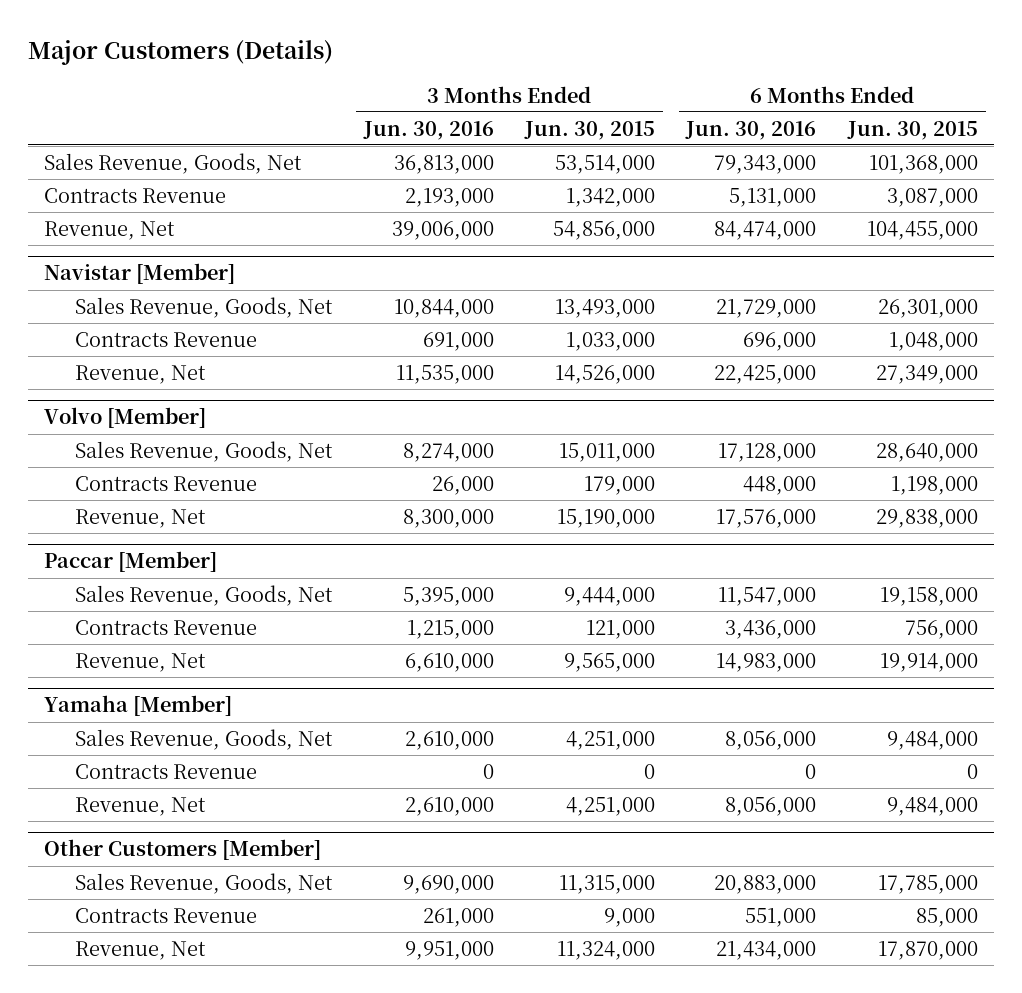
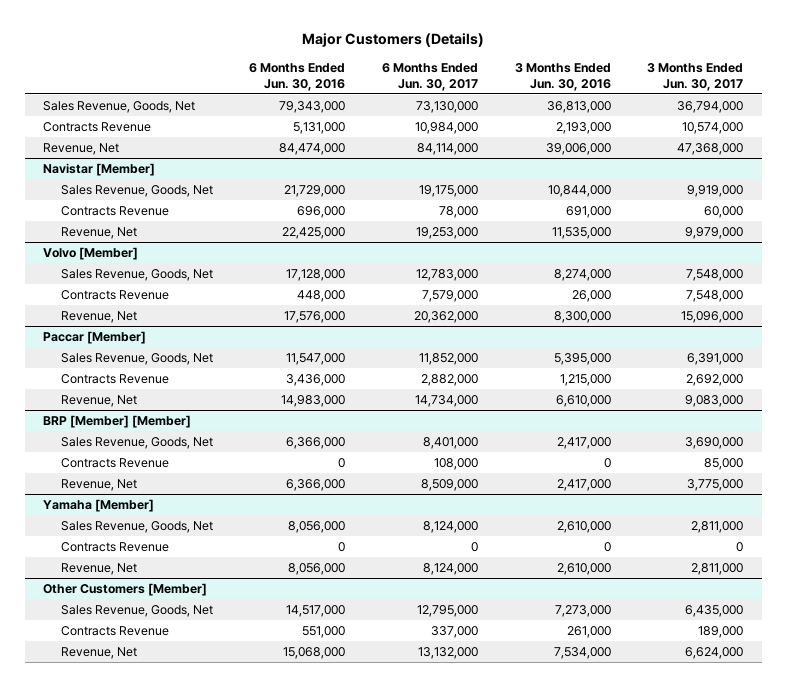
- | 3 Months Ended Jun. 30, 2016 | 3 Months Ended Jun. 30, 2015 | 6 Months Ended Jun. 30, 2016 | 6 Months Ended Jun. 30, 2015
+ | 6 Months Ended Jun. 30, 2016 | 6 Months Ended Jun. 30, 2017 | 3 Months Ended Jun. 30, 2016 | 3 Months Ended Jun. 30, 2017
+ BRP [Member] [Member]
+ Sales Revenue, Goods, Net | 6,366,000 | 8,401,000 | 2,417,000 | 3,690,000
+ Contracts Revenue | 0 | 108,000 | 0 | 85,000
+ Revenue, Net | 6,366,000 | 8,509,000 | 2,417,000 | 3,775,000
@ Other Customers [Member]
- Sales Revenue, Goods, Net | 9,690,000 | 11,315,000 | 20,883,000 | 17,785,000
+ Sales Revenue, Goods, Net | 14,517,000 | 12,795,000 | 7,273,000 | 6,435,000
- Revenue, Net | 9,951,000 | 11,324,000 | 21,434,000 | 17,870,000
+ Revenue, Net | 15,068,000 | 13,132,000 | 7,534,000 | 6,624,000

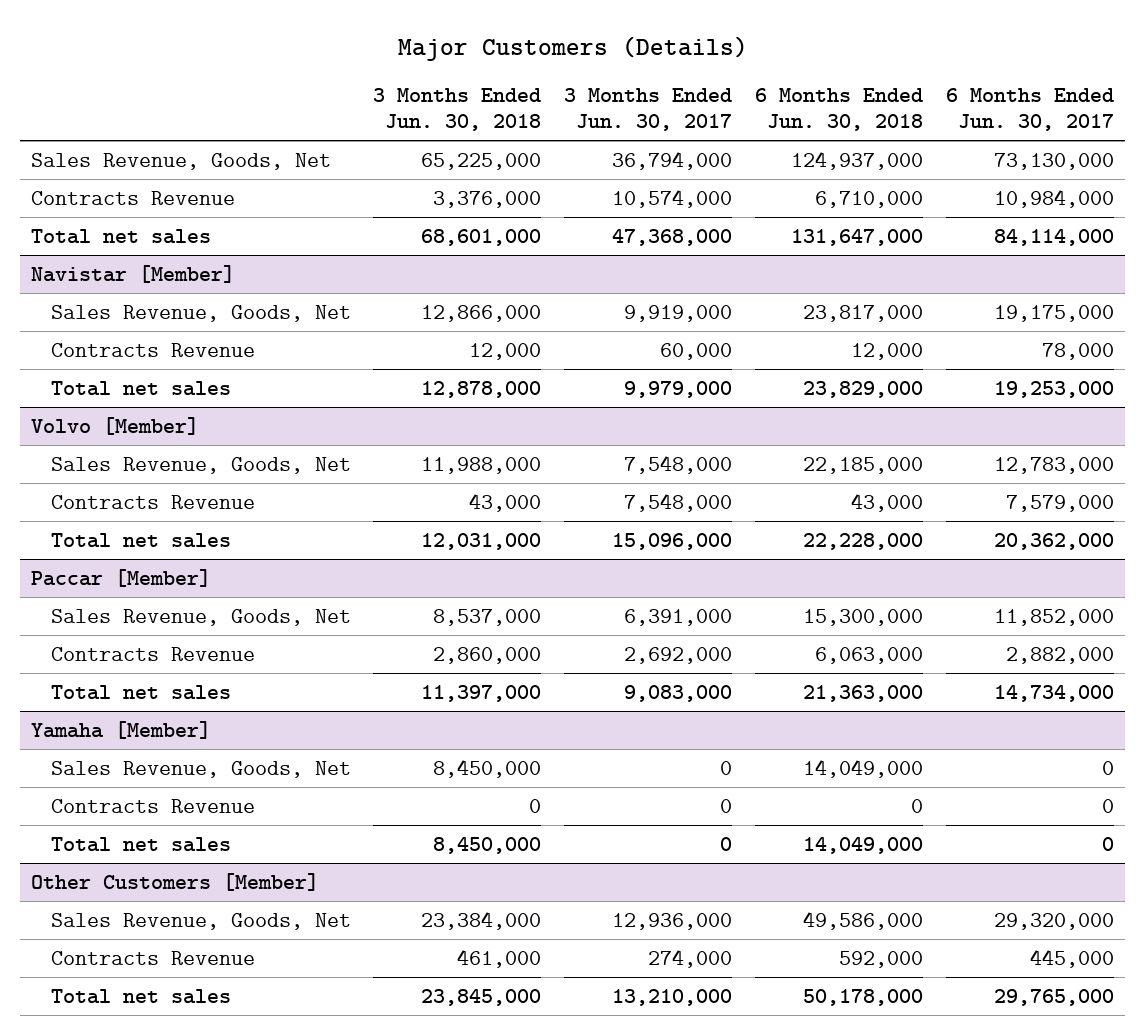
- | 6 Months Ended Jun. 30, 2016 | 6 Months Ended Jun. 30, 2017 | 3 Months Ended Jun. 30, 2016 | 3 Months Ended Jun. 30, 2017
+ | 3 Months Ended Jun. 30, 2018 | 3 Months Ended Jun. 30, 2017 | 6 Months Ended Jun. 30, 2018 | 6 Months Ended Jun. 30, 2017
- Revenue, Net | 84,474,000 | 84,114,000 | 39,006,000 | 47,368,000
+ Total net sales | 68,601,000 | 47,368,000 | 131,647,000 | 84,114,000
@ Navistar [Member]
- Revenue, Net | 22,425,000 | 19,253,000 | 11,535,000 | 9,979,000
+ Total net sales | 12,878,000 | 9,979,000 | 23,829,000 | 19,253,000
@ Volvo [Member]
- Revenue, Net | 17,576,000 | 20,362,000 | 8,300,000 | 15,096,000
+ Total net sales | 12,031,000 | 15,096,000 | 22,228,000 | 20,362,000
@ Paccar [Member]
- Revenue, Net | 14,983,000 | 14,734,000 | 6,610,000 | 9,083,000
- BRP [Member] [Member]
- Sales Revenue, Goods, Net | 6,366,000 | 8,401,000 | 2,417,000 | 3,690,000
- Contracts Revenue | 0 | 108,000 | 0 | 85,000
- Revenue, Net | 6,366,000 | 8,509,000 | 2,417,000 | 3,775,000
@ Paccar [Member]
+ Total net sales | 11,397,000 | 9,083,000 | 21,363,000 | 14,734,000
@ Yamaha [Member]
- Sales Revenue, Goods, Net | 8,056,000 | 8,124,000 | 2,610,000 | 2,811,000
+ Sales Revenue, Goods, Net | 8,450,000 | 0 | 14,049,000 | 0
- Revenue, Net | 8,056,000 | 8,124,000 | 2,610,000 | 2,811,000
+ Total net sales | 8,450,000 | 0 | 14,049,000 | 0
@ Other Customers [Member]
- Sales Revenue, Goods, Net | 14,517,000 | 12,795,000 | 7,273,000 | 6,435,000
- Contracts Revenue | 551,000 | 337,000 | 261,000 | 189,000
- Revenue, Net | 15,068,000 | 13,132,000 | 7,534,000 | 6,624,000
+ Sales Revenue, Goods, Net | 23,384,000 | 12,936,000 | 49,586,000 | 29,320,000
+ Contracts Revenue | 461,000 | 274,000 | 592,000 | 445,000
+ Total net sales | 23,845,000 | 13,210,000 | 50,178,000 | 29,765,000

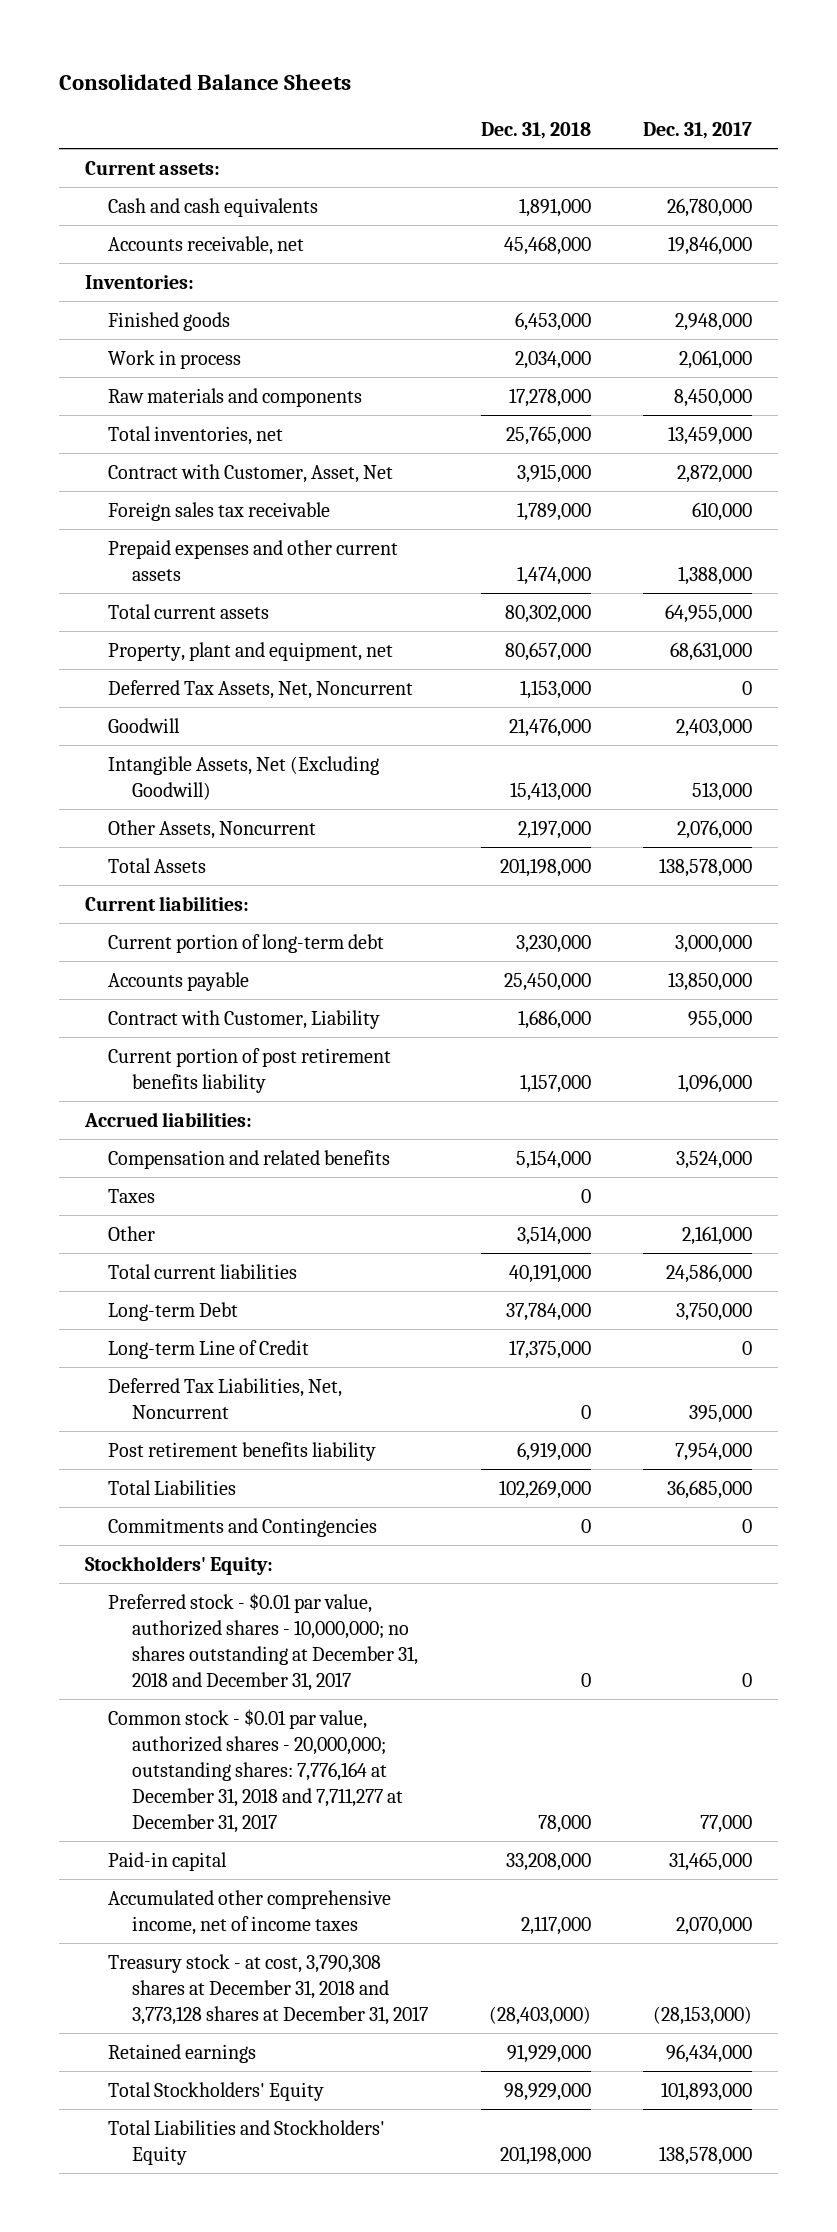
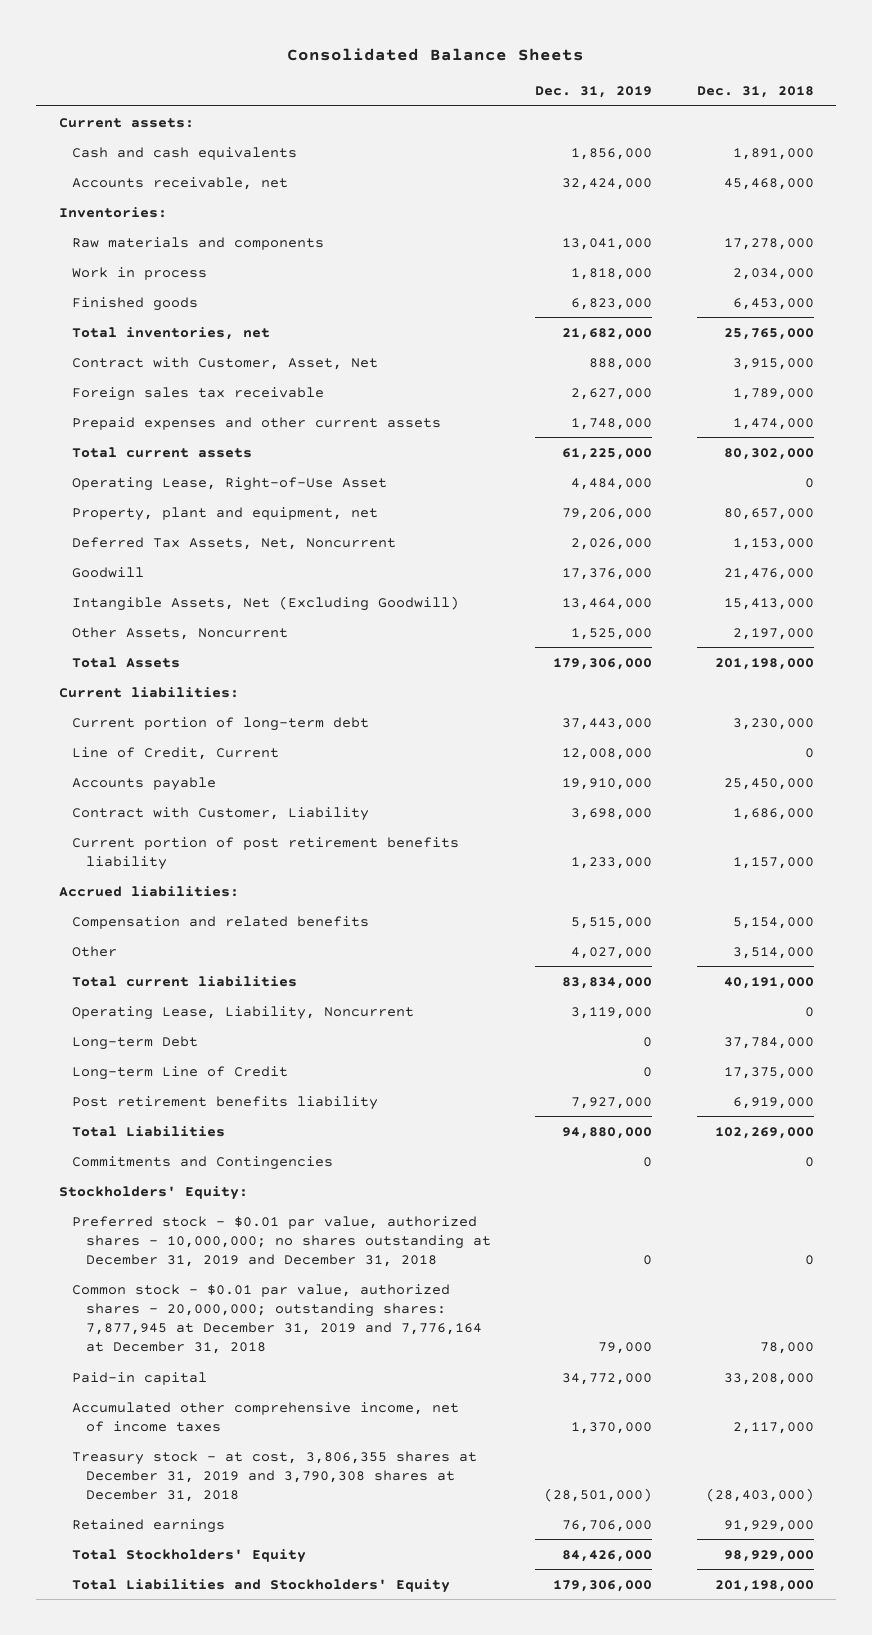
- | Dec. 31, 2018 | Dec. 31, 2017
+ | Dec. 31, 2019 | Dec. 31, 2018
moved down: Work in process | 1,818,000 | 2,034,000
moved down: Finished goods | 6,823,000 | 6,453,000
+ Operating Lease, Right-of-Use Asset | 4,484,000 | 0
+ Line of Credit, Current | 12,008,000 | 0
- Taxes | 0 |
+ Operating Lease, Liability, Noncurrent | 3,119,000 | 0
- Deferred Tax Liabilities, Net, Noncurrent | 0 | 395,000
- Preferred stock - $0.01 par value, authorized shares - 10,000,000; no shares outstanding at December 31, 2018 and December 31, 2017 | 0 | 0
- Common stock - $0.01 par value, authorized shares - 20,000,000; outstanding shares: 7,776,164 at December 31, 2018 and 7,711,277 at December 31, 2017 | 78,000 | 77,000
+ Preferred stock - $0.01 par value, authorized shares - 10,000,000; no shares outstanding at December 31, 2019 and December 31, 2018 | 0 | 0
+ Common stock - $0.01 par value, authorized shares - 20,000,000; outstanding shares: 7,877,945 at December 31, 2019 and 7,776,164 at December 31, 2018 | 79,000 | 78,000
- Treasury stock - at cost, 3,790,308 shares at December 31, 2018 and 3,773,128 shares at December 31, 2017 | (28,403,000) | (28,153,000)
+ Treasury stock - at cost, 3,806,355 shares at December 31, 2019 and 3,790,308 shares at December 31, 2018 | (28,501,000) | (28,403,000)

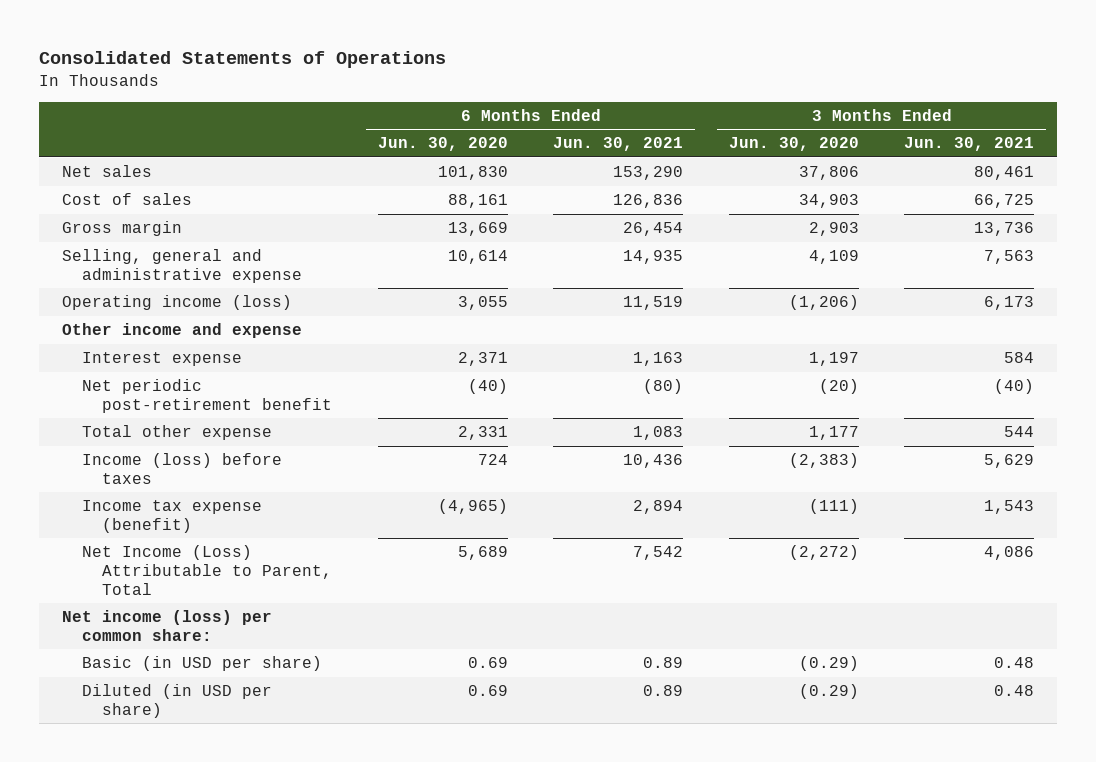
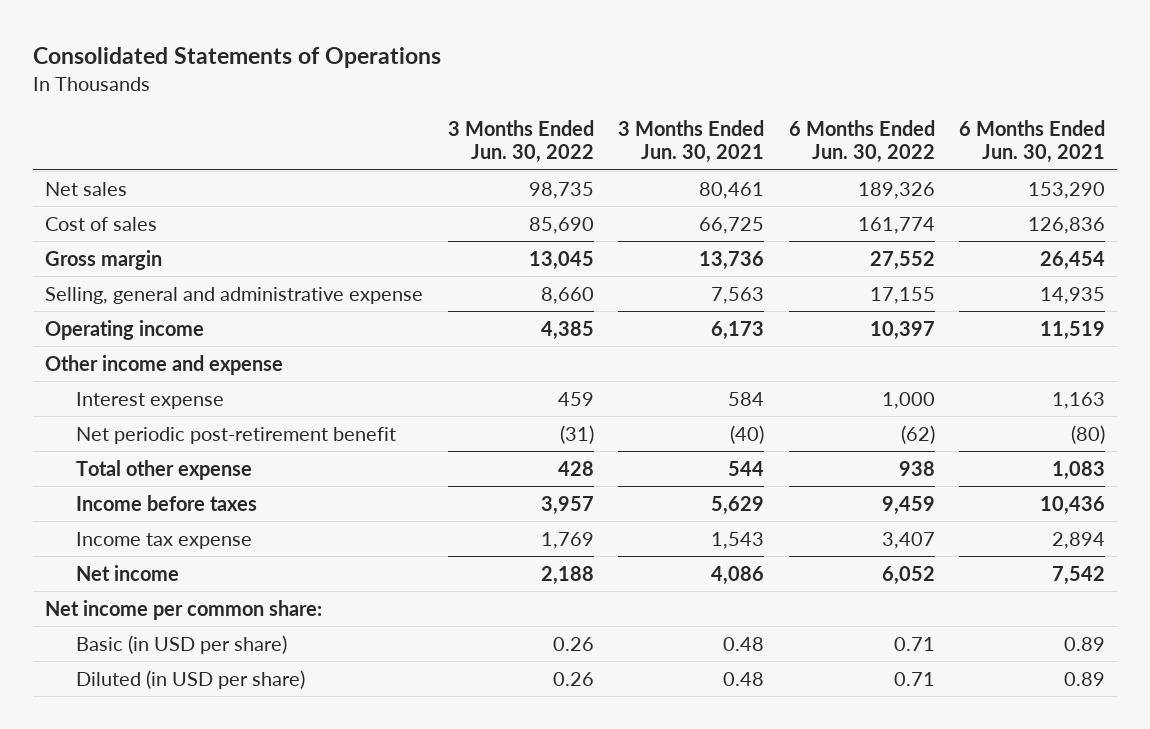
- | 6 Months Ended Jun. 30, 2020 | 6 Months Ended Jun. 30, 2021 | 3 Months Ended Jun. 30, 2020 | 3 Months Ended Jun. 30, 2021
+ | 3 Months Ended Jun. 30, 2022 | 3 Months Ended Jun. 30, 2021 | 6 Months Ended Jun. 30, 2022 | 6 Months Ended Jun. 30, 2021
- Operating income (loss) | 3,055 | 11,519 | (1,206) | 6,173
+ Operating income | 4,385 | 6,173 | 10,397 | 11,519
- Income (loss) before taxes | 724 | 10,436 | (2,383) | 5,629
- Income tax expense (benefit) | (4,965) | 2,894 | (111) | 1,543
- Net Income (Loss) Attributable to Parent, Total | 5,689 | 7,542 | (2,272) | 4,086
- Net income (loss) per common share:
+ Income before taxes | 3,957 | 5,629 | 9,459 | 10,436
+ Income tax expense | 1,769 | 1,543 | 3,407 | 2,894
+ Net income | 2,188 | 4,086 | 6,052 | 7,542
+ Net income per common share:

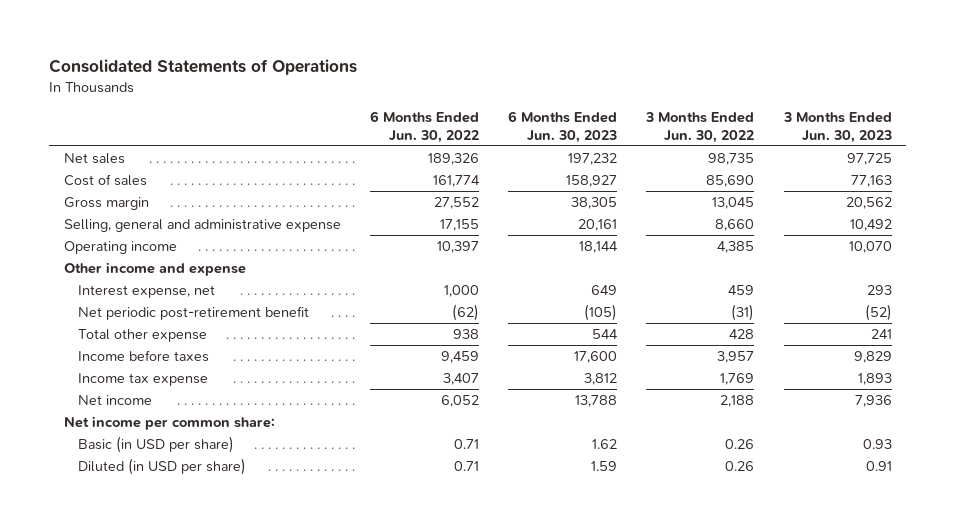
- | 3 Months Ended Jun. 30, 2022 | 3 Months Ended Jun. 30, 2021 | 6 Months Ended Jun. 30, 2022 | 6 Months Ended Jun. 30, 2021
+ | 6 Months Ended Jun. 30, 2022 | 6 Months Ended Jun. 30, 2023 | 3 Months Ended Jun. 30, 2022 | 3 Months Ended Jun. 30, 2023
- Interest expense | 459 | 584 | 1,000 | 1,163
+ Interest expense, net | 1,000 | 649 | 459 | 293

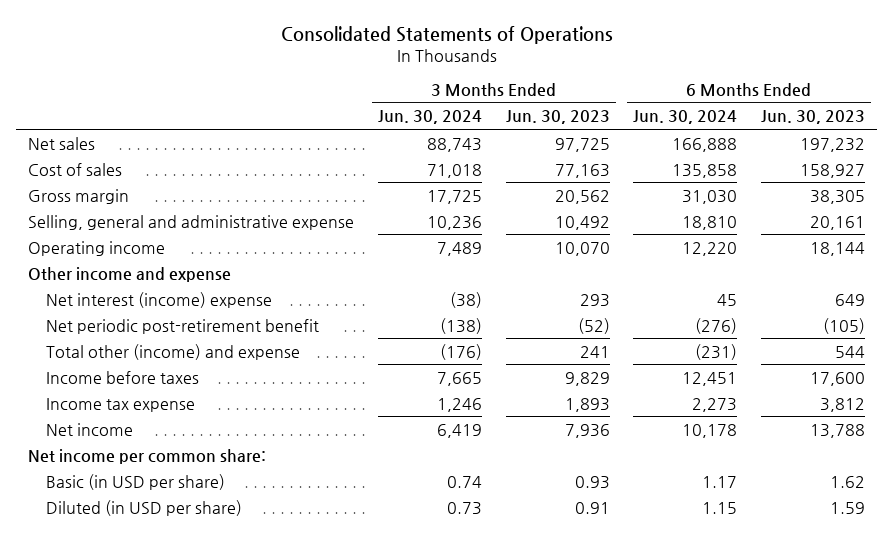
- | 6 Months Ended Jun. 30, 2022 | 6 Months Ended Jun. 30, 2023 | 3 Months Ended Jun. 30, 2022 | 3 Months Ended Jun. 30, 2023
+ | 3 Months Ended Jun. 30, 2024 | 3 Months Ended Jun. 30, 2023 | 6 Months Ended Jun. 30, 2024 | 6 Months Ended Jun. 30, 2023
- Interest expense, net | 1,000 | 649 | 459 | 293
+ Net interest (income) expense | (38) | 293 | 45 | 649
- Total other expense | 938 | 544 | 428 | 241
+ Total other (income) and expense | (176) | 241 | (231) | 544

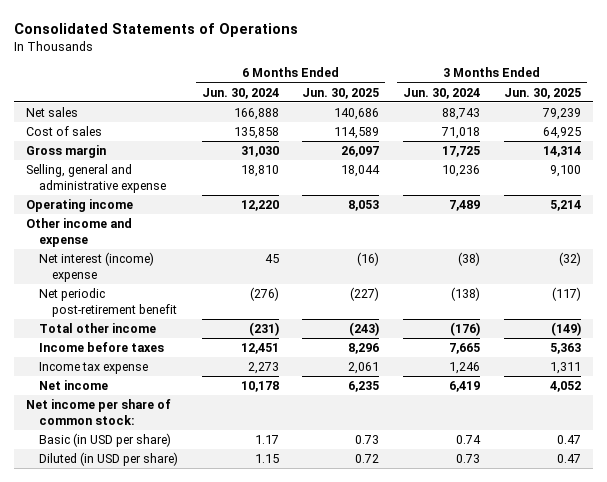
- | 3 Months Ended Jun. 30, 2024 | 3 Months Ended Jun. 30, 2023 | 6 Months Ended Jun. 30, 2024 | 6 Months Ended Jun. 30, 2023
+ | 6 Months Ended Jun. 30, 2024 | 6 Months Ended Jun. 30, 2025 | 3 Months Ended Jun. 30, 2024 | 3 Months Ended Jun. 30, 2025
- Total other (income) and expense | (176) | 241 | (231) | 544
+ Total other income | (231) | (243) | (176) | (149)
- Net income per common share:
+ Net income per share of common stock:

